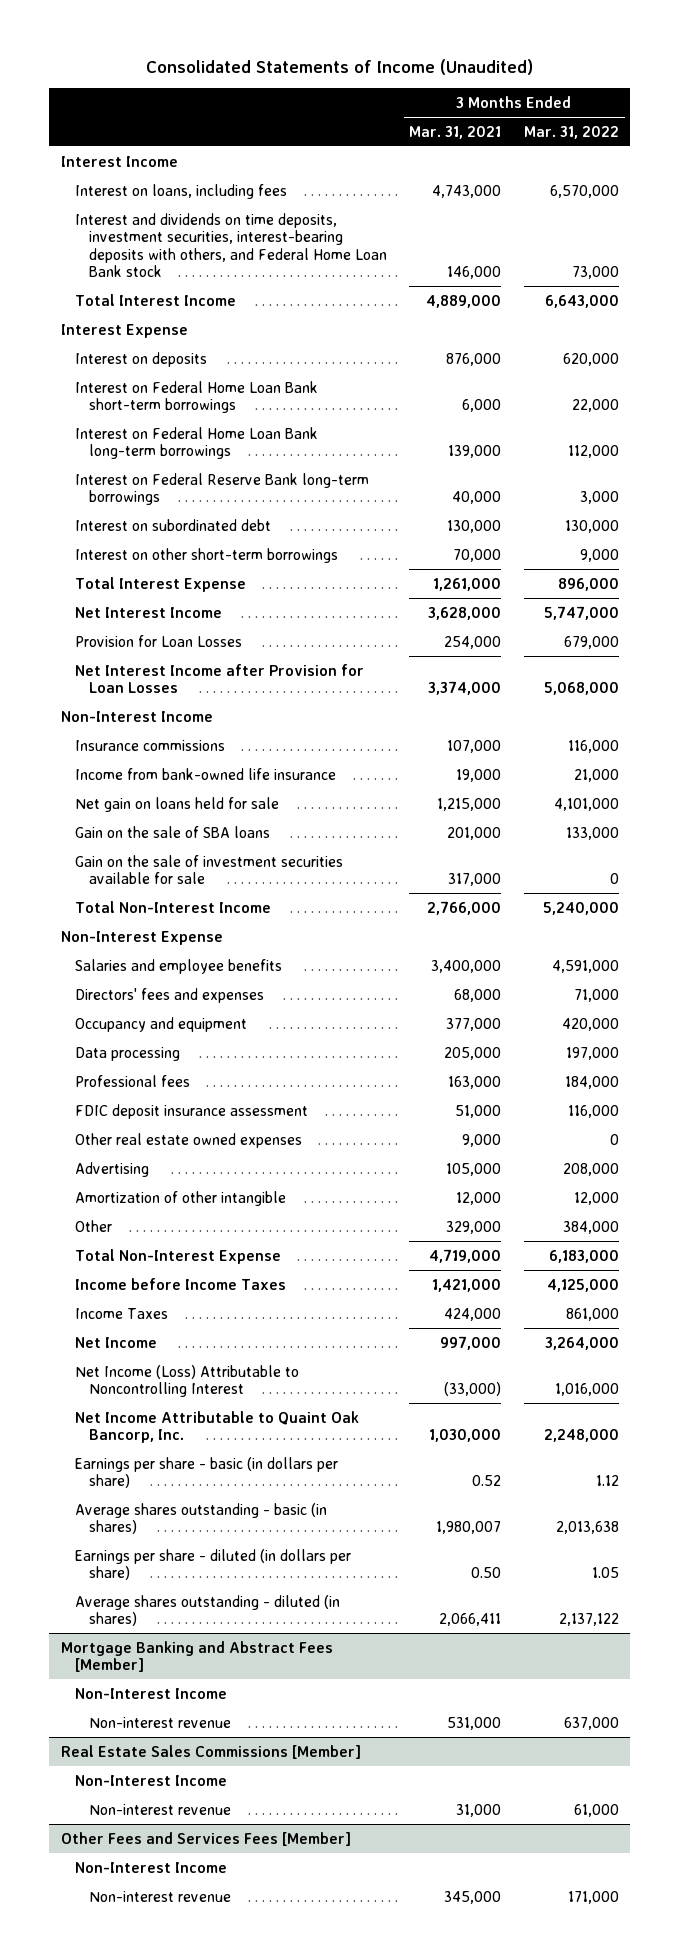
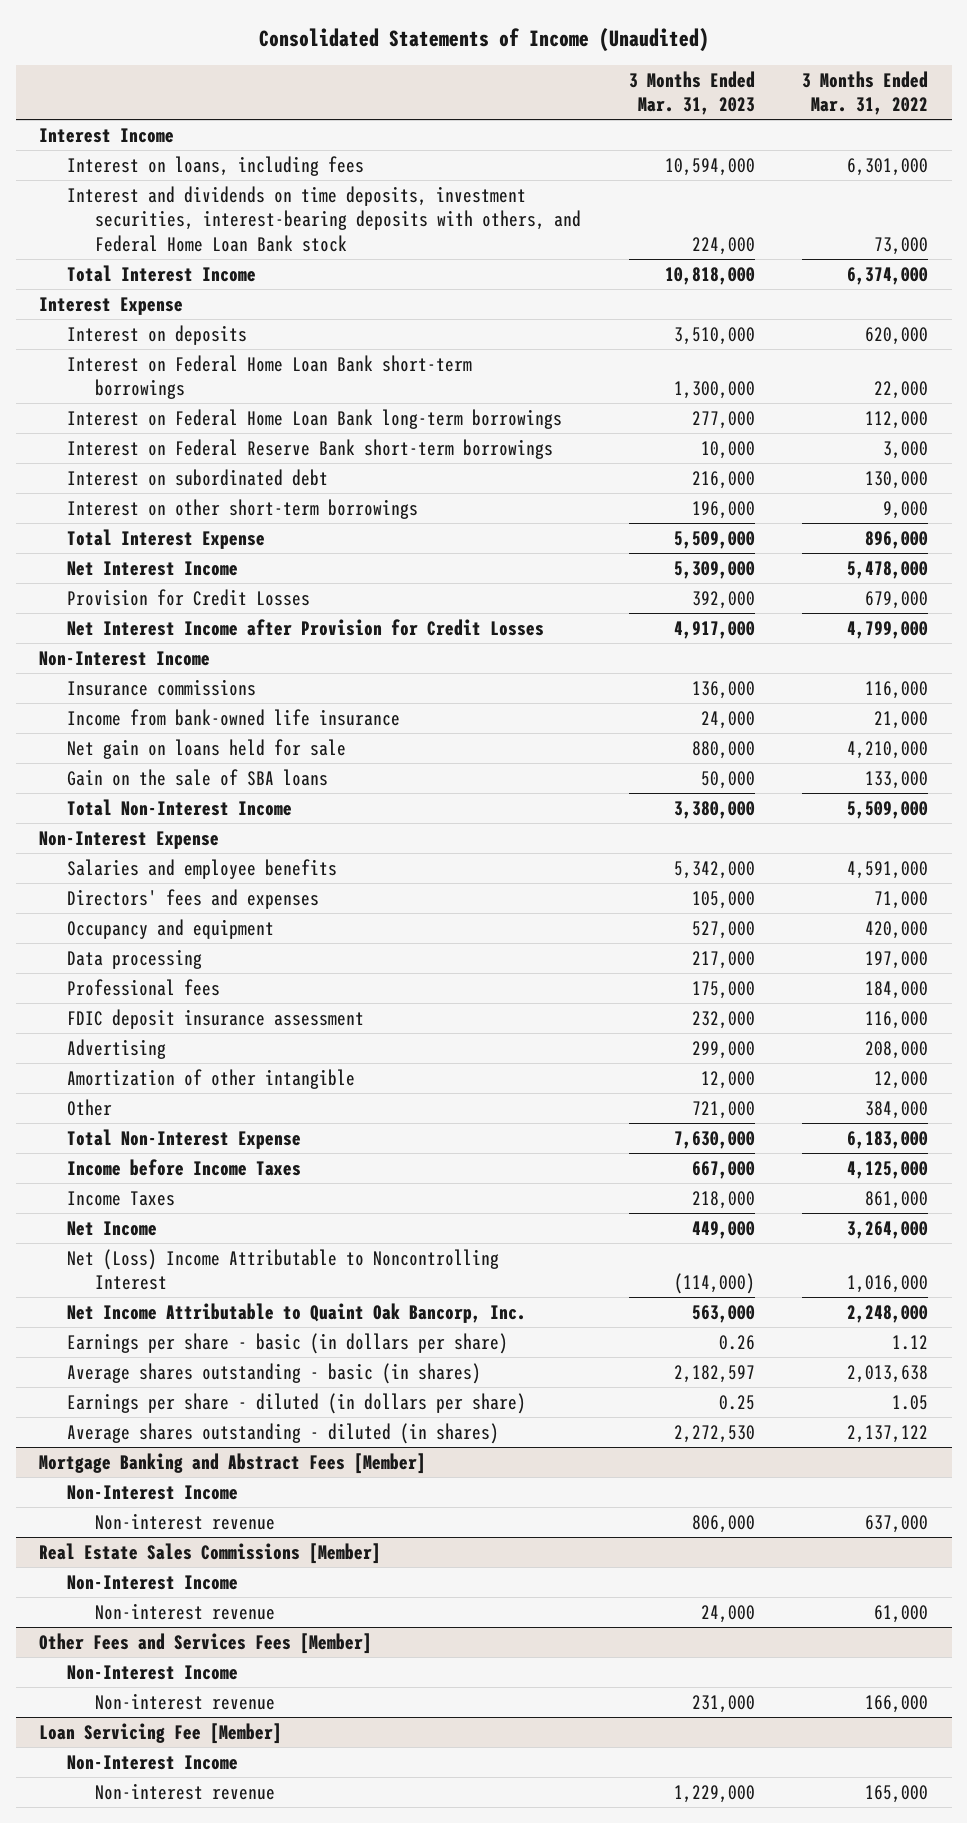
- | 3 Months Ended Mar. 31, 2021 | 3 Months Ended Mar. 31, 2022
+ | 3 Months Ended Mar. 31, 2023 | 3 Months Ended Mar. 31, 2022
- Interest on loans, including fees | 4,743,000 | 6,570,000
+ Interest on loans, including fees | 10,594,000 | 6,301,000
- Total Interest Income | 4,889,000 | 6,643,000
+ Total Interest Income | 10,818,000 | 6,374,000
- Interest on Federal Reserve Bank long-term borrowings | 40,000 | 3,000
+ Interest on Federal Reserve Bank short-term borrowings | 10,000 | 3,000
- Net Interest Income | 3,628,000 | 5,747,000
- Provision for Loan Losses | 254,000 | 679,000
- Net Interest Income after Provision for Loan Losses | 3,374,000 | 5,068,000
+ Net Interest Income | 5,309,000 | 5,478,000
+ Provision for Credit Losses | 392,000 | 679,000
+ Net Interest Income after Provision for Credit Losses | 4,917,000 | 4,799,000
- Net gain on loans held for sale | 1,215,000 | 4,101,000
+ Net gain on loans held for sale | 880,000 | 4,210,000
- Gain on the sale of investment securities available for sale | 317,000 | 0
- Total Non-Interest Income | 2,766,000 | 5,240,000
+ Total Non-Interest Income | 3,380,000 | 5,509,000
- Other real estate owned expenses | 9,000 | 0
- Net Income (Loss) Attributable to Noncontrolling Interest | (33,000) | 1,016,000
+ Net (Loss) Income Attributable to Noncontrolling Interest | (114,000) | 1,016,000
@ Other Fees and Services Fees [Member]
- Non-interest revenue | 345,000 | 171,000
+ Non-interest revenue | 231,000 | 166,000
+ Loan Servicing Fee [Member]
+ Non-Interest Income
+ Non-interest revenue | 1,229,000 | 165,000

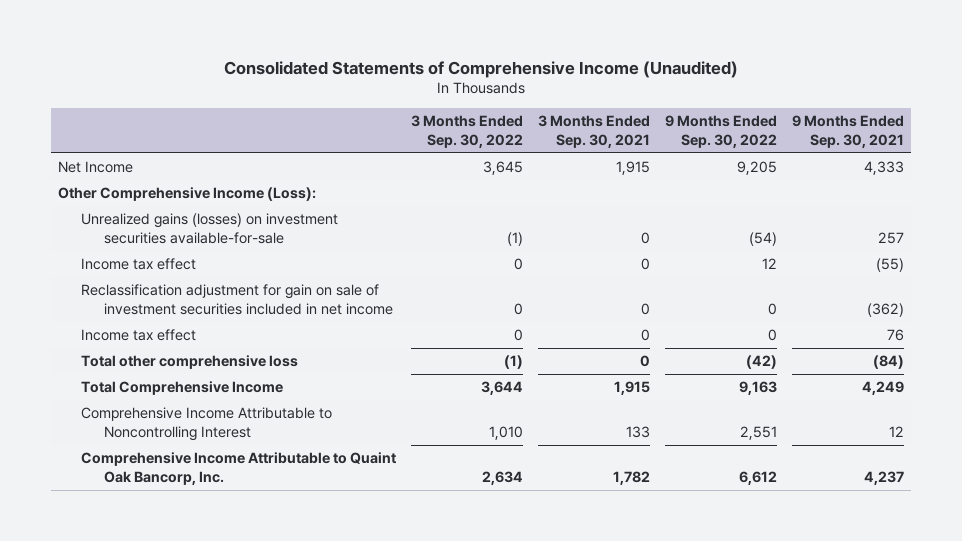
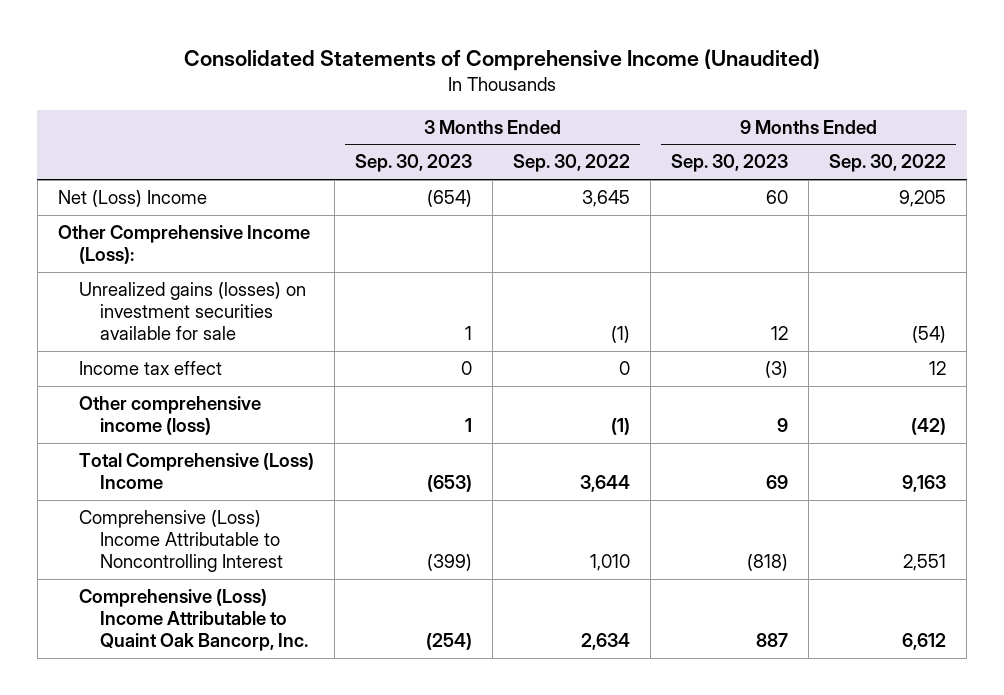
- | 3 Months Ended Sep. 30, 2022 | 3 Months Ended Sep. 30, 2021 | 9 Months Ended Sep. 30, 2022 | 9 Months Ended Sep. 30, 2021
+ | 3 Months Ended Sep. 30, 2023 | 3 Months Ended Sep. 30, 2022 | 9 Months Ended Sep. 30, 2023 | 9 Months Ended Sep. 30, 2022
- Net Income | 3,645 | 1,915 | 9,205 | 4,333
+ Net (Loss) Income | (654) | 3,645 | 60 | 9,205
- Unrealized gains (losses) on investment securities available-for-sale | (1) | 0 | (54) | 257
+ Unrealized gains (losses) on investment securities available for sale | 1 | (1) | 12 | (54)
- Reclassification adjustment for gain on sale of investment securities included in net income | 0 | 0 | 0 | (362)
- Income tax effect | 0 | 0 | 0 | 76
- Total other comprehensive loss | (1) | 0 | (42) | (84)
- Total Comprehensive Income | 3,644 | 1,915 | 9,163 | 4,249
- Comprehensive Income Attributable to Noncontrolling Interest | 1,010 | 133 | 2,551 | 12
- Comprehensive Income Attributable to Quaint Oak Bancorp, Inc. | 2,634 | 1,782 | 6,612 | 4,237
+ Other comprehensive income (loss) | 1 | (1) | 9 | (42)
+ Total Comprehensive (Loss) Income | (653) | 3,644 | 69 | 9,163
+ Comprehensive (Loss) Income Attributable to Noncontrolling Interest | (399) | 1,010 | (818) | 2,551
+ Comprehensive (Loss) Income Attributable to Quaint Oak Bancorp, Inc. | (254) | 2,634 | 887 | 6,612

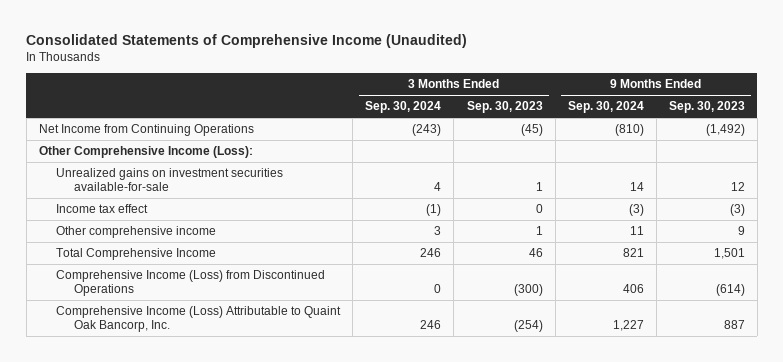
- | 3 Months Ended Sep. 30, 2023 | 3 Months Ended Sep. 30, 2022 | 9 Months Ended Sep. 30, 2023 | 9 Months Ended Sep. 30, 2022
+ | 3 Months Ended Sep. 30, 2024 | 3 Months Ended Sep. 30, 2023 | 9 Months Ended Sep. 30, 2024 | 9 Months Ended Sep. 30, 2023
- Net (Loss) Income | (654) | 3,645 | 60 | 9,205
+ Net Income from Continuing Operations | (243) | (45) | (810) | (1,492)
- Unrealized gains (losses) on investment securities available for sale | 1 | (1) | 12 | (54)
+ Unrealized gains on investment securities available-for-sale | 4 | 1 | 14 | 12
- Other comprehensive income (loss) | 1 | (1) | 9 | (42)
- Total Comprehensive (Loss) Income | (653) | 3,644 | 69 | 9,163
- Comprehensive (Loss) Income Attributable to Noncontrolling Interest | (399) | 1,010 | (818) | 2,551
- Comprehensive (Loss) Income Attributable to Quaint Oak Bancorp, Inc. | (254) | 2,634 | 887 | 6,612
+ Other comprehensive income | 3 | 1 | 11 | 9
+ Total Comprehensive Income | 246 | 46 | 821 | 1,501
+ Comprehensive Income (Loss) from Discontinued Operations | 0 | (300) | 406 | (614)
+ Comprehensive Income (Loss) Attributable to Quaint Oak Bancorp, Inc. | 246 | (254) | 1,227 | 887

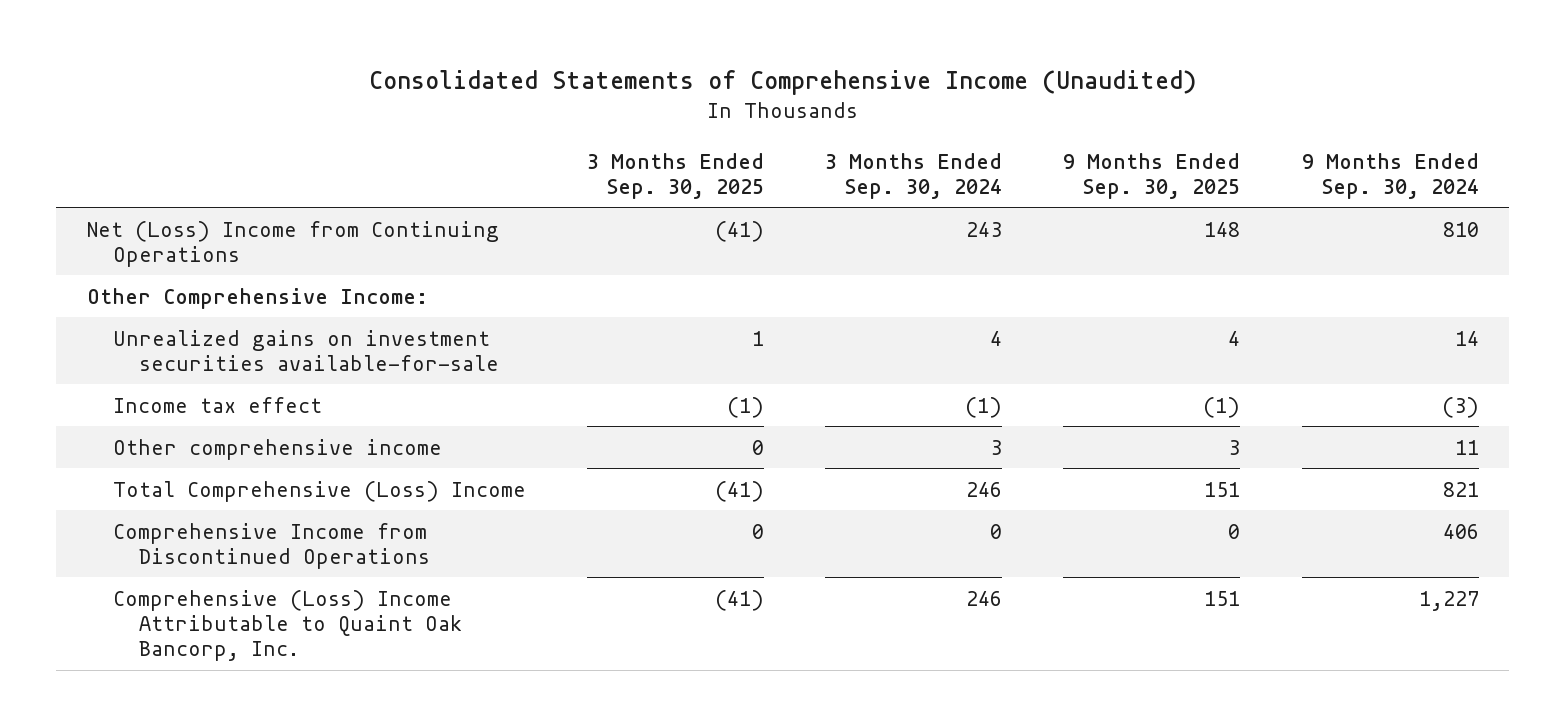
- | 3 Months Ended Sep. 30, 2024 | 3 Months Ended Sep. 30, 2023 | 9 Months Ended Sep. 30, 2024 | 9 Months Ended Sep. 30, 2023
+ | 3 Months Ended Sep. 30, 2025 | 3 Months Ended Sep. 30, 2024 | 9 Months Ended Sep. 30, 2025 | 9 Months Ended Sep. 30, 2024
- Net Income from Continuing Operations | (243) | (45) | (810) | (1,492)
- Other Comprehensive Income (Loss):
+ Net (Loss) Income from Continuing Operations | (41) | 243 | 148 | 810
+ Other Comprehensive Income:
- Total Comprehensive Income | 246 | 46 | 821 | 1,501
- Comprehensive Income (Loss) from Discontinued Operations | 0 | (300) | 406 | (614)
- Comprehensive Income (Loss) Attributable to Quaint Oak Bancorp, Inc. | 246 | (254) | 1,227 | 887
+ Total Comprehensive (Loss) Income | (41) | 246 | 151 | 821
+ Comprehensive Income from Discontinued Operations | 0 | 0 | 0 | 406
+ Comprehensive (Loss) Income Attributable to Quaint Oak Bancorp, Inc. | (41) | 246 | 151 | 1,227

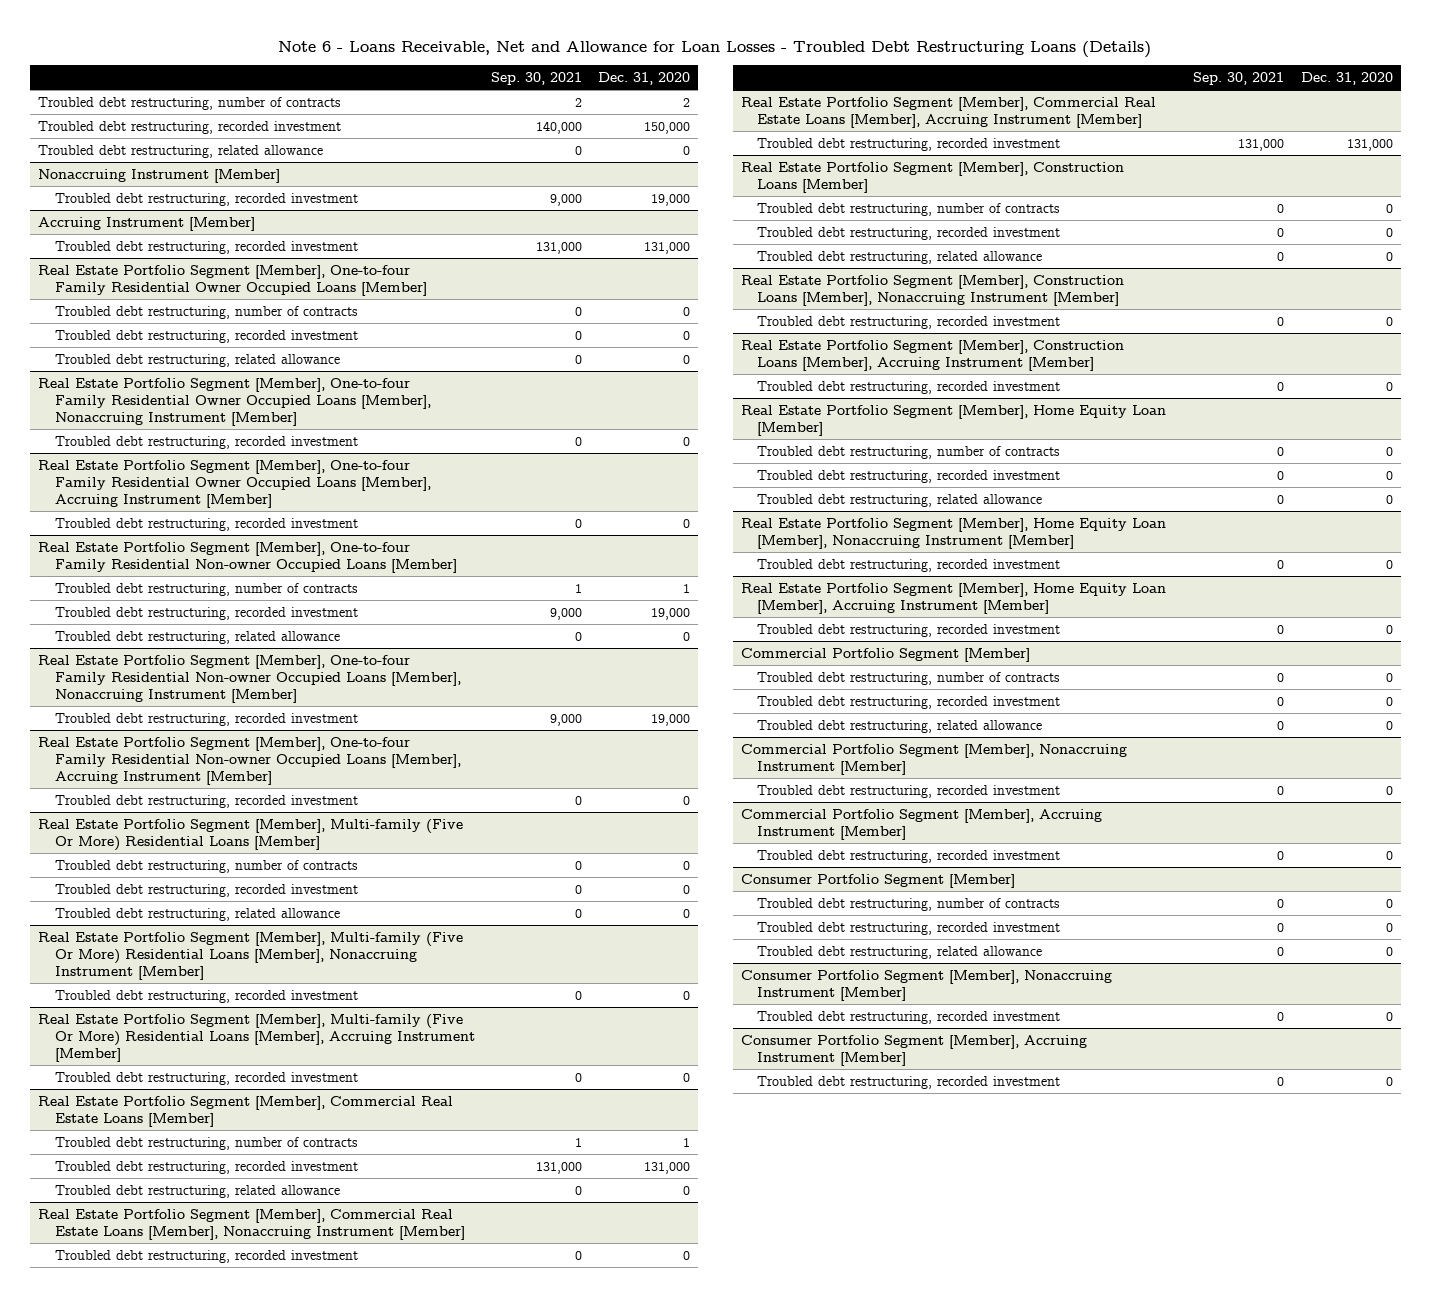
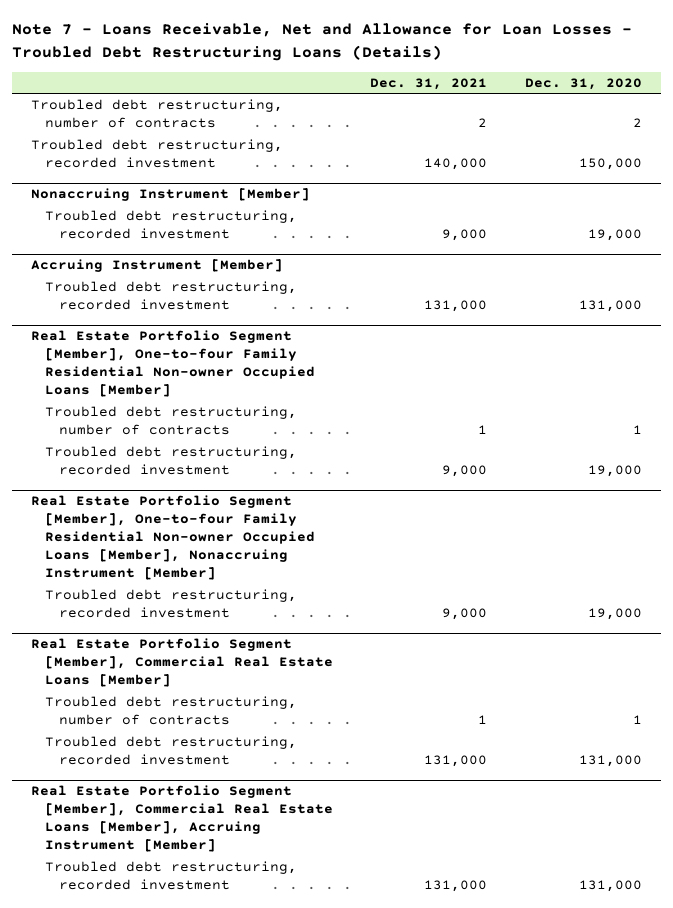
- Note 6 - Loans Receivable, Net and Allowance for Loan Losses - Troubled Debt Restructuring Loans (Details)
+ Note 7 - Loans Receivable, Net and Allowance for Loan Losses - Troubled Debt Restructuring Loans (Details)
- | Sep. 30, 2021 | Dec. 31, 2020
+ | Dec. 31, 2021 | Dec. 31, 2020
- Troubled debt restructuring, related allowance | 0 | 0
- Real Estate Portfolio Segment [Member], One-to-four Family Residential Owner Occupied Loans [Member]
- Troubled debt restructuring, number of contracts | 0 | 0
- Troubled debt restructuring, recorded investment | 0 | 0
- Troubled debt restructuring, related allowance | 0 | 0
- Real Estate Portfolio Segment [Member], One-to-four Family Residential Owner Occupied Loans [Member], Nonaccruing Instrument [Member]
- Troubled debt restructuring, recorded investment | 0 | 0
- Real Estate Portfolio Segment [Member], One-to-four Family Residential Owner Occupied Loans [Member], Accruing Instrument [Member]
- Troubled debt restructuring, recorded investment | 0 | 0
@ Real Estate Portfolio Segment [Member], One-to-four Family Residential Non-owner Occupied Loans [Member]
- Troubled debt restructuring, related allowance | 0 | 0
- Real Estate Portfolio Segment [Member], One-to-four Family Residential Non-owner Occupied Loans [Member], Accruing Instrument [Member]
- Troubled debt restructuring, recorded investment | 0 | 0
- Real Estate Portfolio Segment [Member], Multi-family (Five Or More) Residential Loans [Member]
- Troubled debt restructuring, number of contracts | 0 | 0
- Troubled debt restructuring, recorded investment | 0 | 0
- Troubled debt restructuring, related allowance | 0 | 0
- Real Estate Portfolio Segment [Member], Multi-family (Five Or More) Residential Loans [Member], Nonaccruing Instrument [Member]
- Troubled debt restructuring, recorded investment | 0 | 0
- Real Estate Portfolio Segment [Member], Multi-family (Five Or More) Residential Loans [Member], Accruing Instrument [Member]
- Troubled debt restructuring, recorded investment | 0 | 0
@ Real Estate Portfolio Segment [Member], Commercial Real Estate Loans [Member]
- Troubled debt restructuring, related allowance | 0 | 0
- Real Estate Portfolio Segment [Member], Commercial Real Estate Loans [Member], Nonaccruing Instrument [Member]
- Troubled debt restructuring, recorded investment | 0 | 0
- Real Estate Portfolio Segment [Member], Construction Loans [Member]
- Troubled debt restructuring, number of contracts | 0 | 0
- Troubled debt restructuring, recorded investment | 0 | 0
- Troubled debt restructuring, related allowance | 0 | 0
- Real Estate Portfolio Segment [Member], Construction Loans [Member], Nonaccruing Instrument [Member]
- Troubled debt restructuring, recorded investment | 0 | 0
- Real Estate Portfolio Segment [Member], Construction Loans [Member], Accruing Instrument [Member]
- Troubled debt restructuring, recorded investment | 0 | 0
- Real Estate Portfolio Segment [Member], Home Equity Loan [Member]
- Troubled debt restructuring, number of contracts | 0 | 0
- Troubled debt restructuring, recorded investment | 0 | 0
- Troubled debt restructuring, related allowance | 0 | 0
- Real Estate Portfolio Segment [Member], Home Equity Loan [Member], Nonaccruing Instrument [Member]
- Troubled debt restructuring, recorded investment | 0 | 0
- Real Estate Portfolio Segment [Member], Home Equity Loan [Member], Accruing Instrument [Member]
- Troubled debt restructuring, recorded investment | 0 | 0
- Commercial Portfolio Segment [Member]
- Troubled debt restructuring, number of contracts | 0 | 0
- Troubled debt restructuring, recorded investment | 0 | 0
- Troubled debt restructuring, related allowance | 0 | 0
- Commercial Portfolio Segment [Member], Nonaccruing Instrument [Member]
- Troubled debt restructuring, recorded investment | 0 | 0
- Commercial Portfolio Segment [Member], Accruing Instrument [Member]
- Troubled debt restructuring, recorded investment | 0 | 0
- Consumer Portfolio Segment [Member]
- Troubled debt restructuring, number of contracts | 0 | 0
- Troubled debt restructuring, recorded investment | 0 | 0
- Troubled debt restructuring, related allowance | 0 | 0
- Consumer Portfolio Segment [Member], Nonaccruing Instrument [Member]
- Troubled debt restructuring, recorded investment | 0 | 0
- Consumer Portfolio Segment [Member], Accruing Instrument [Member]
- Troubled debt restructuring, recorded investment | 0 | 0

